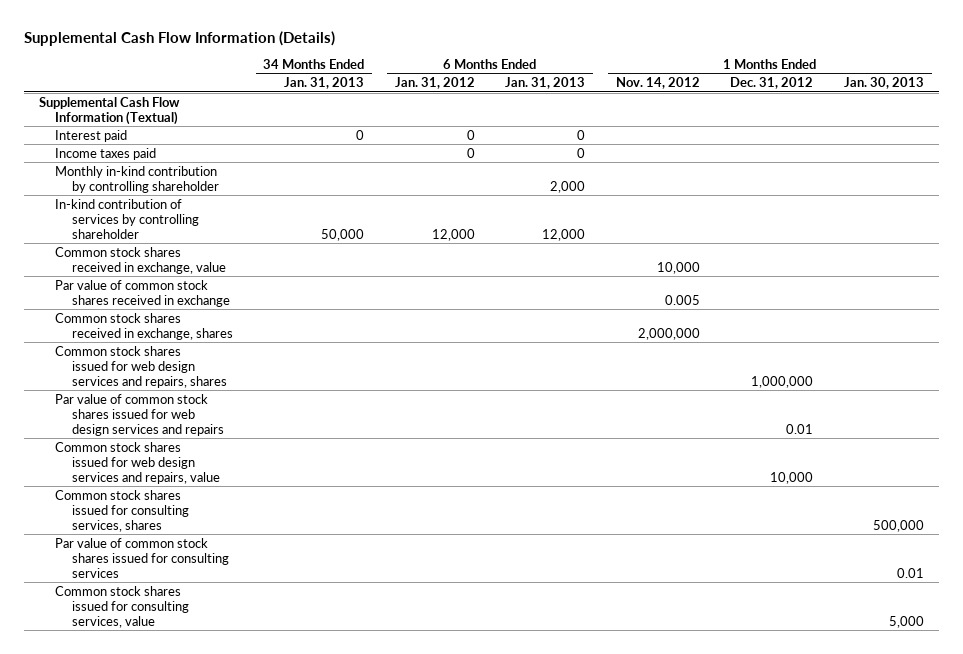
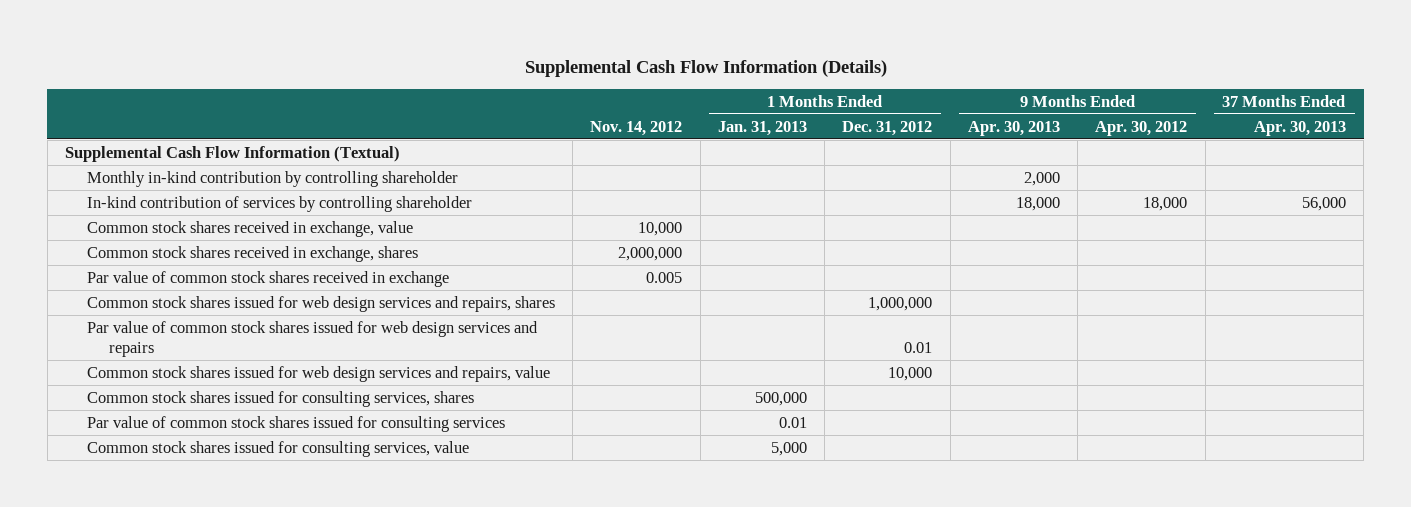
- | 34 Months Ended Jan. 31, 2013 | 6 Months Ended Jan. 31, 2012 | 6 Months Ended Jan. 31, 2013 | 1 Months Ended Nov. 14, 2012 | 1 Months Ended Dec. 31, 2012 | 1 Months Ended Jan. 30, 2013
+ | Nov. 14, 2012 | 1 Months Ended Jan. 31, 2013 | 1 Months Ended Dec. 31, 2012 | 9 Months Ended Apr. 30, 2013 | 9 Months Ended Apr. 30, 2012 | 37 Months Ended Apr. 30, 2013
- Interest paid | 0 | 0 | 0 | | |
- Income taxes paid | | 0 | 0 | | |
moved down: Par value of common stock shares received in exchange | 0.005 | | | | |

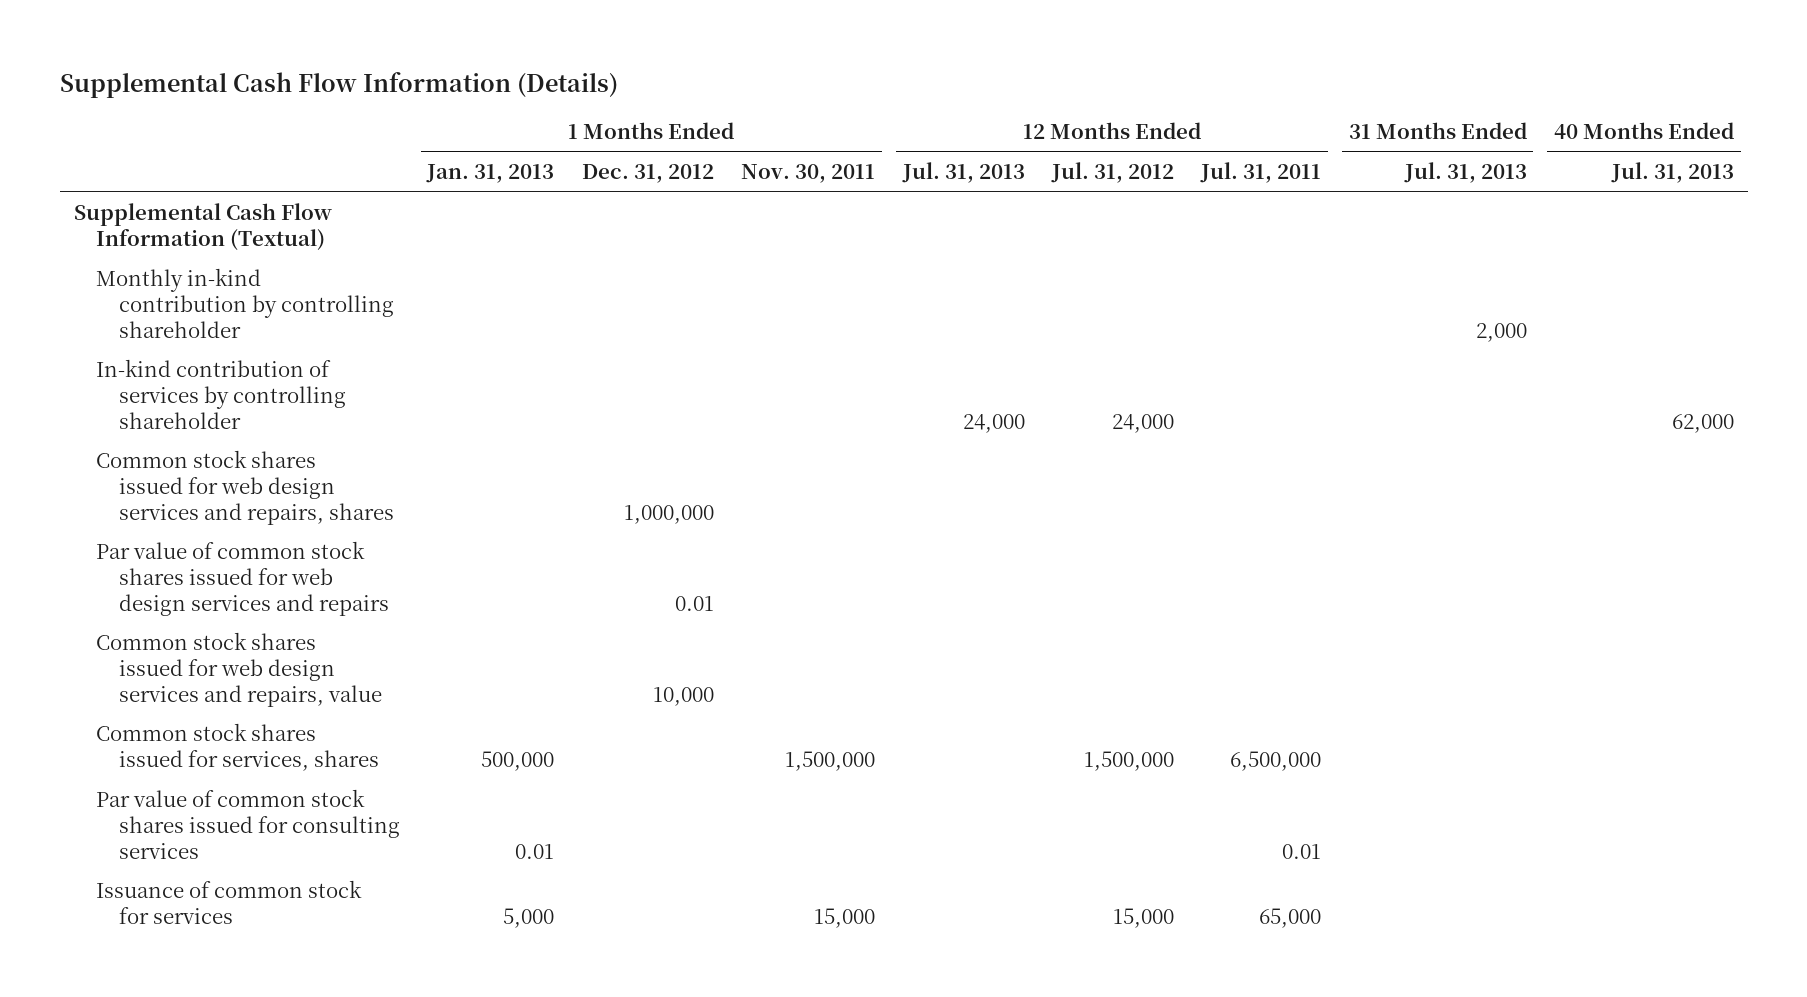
- | Nov. 14, 2012 | 1 Months Ended Jan. 31, 2013 | 1 Months Ended Dec. 31, 2012 | 9 Months Ended Apr. 30, 2013 | 9 Months Ended Apr. 30, 2012 | 37 Months Ended Apr. 30, 2013
+ | 1 Months Ended Jan. 31, 2013 | 1 Months Ended Dec. 31, 2012 | 1 Months Ended Nov. 30, 2011 | 12 Months Ended Jul. 31, 2013 | 12 Months Ended Jul. 31, 2012 | 12 Months Ended Jul. 31, 2011 | 31 Months Ended Jul. 31, 2013 | 40 Months Ended Jul. 31, 2013
- Common stock shares received in exchange, value | 10,000 | | | | |
- Common stock shares received in exchange, shares | 2,000,000 | | | | |
- Par value of common stock shares received in exchange | 0.005 | | | | |
- Common stock shares issued for consulting services, shares | | 500,000 | | | |
+ Common stock shares issued for services, shares | 500,000 | | 1,500,000 | | 1,500,000 | 6,500,000 | |
- Common stock shares issued for consulting services, value | | 5,000 | | | |
+ Issuance of common stock for services | 5,000 | | 15,000 | | 15,000 | 65,000 | |

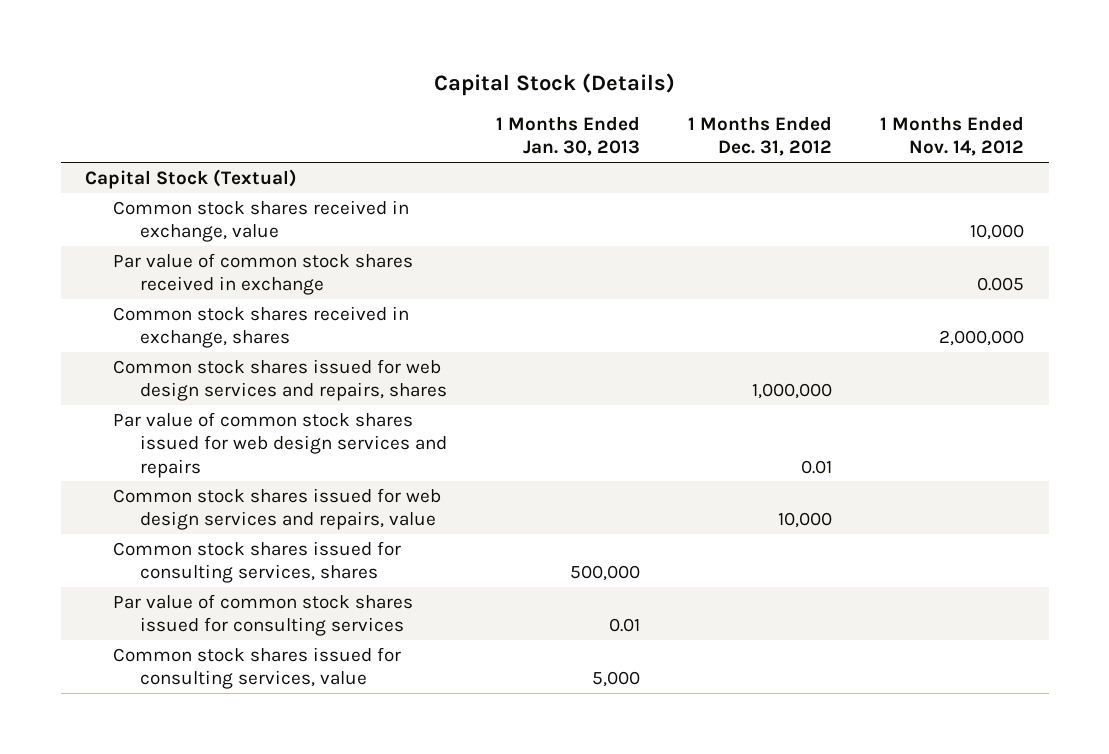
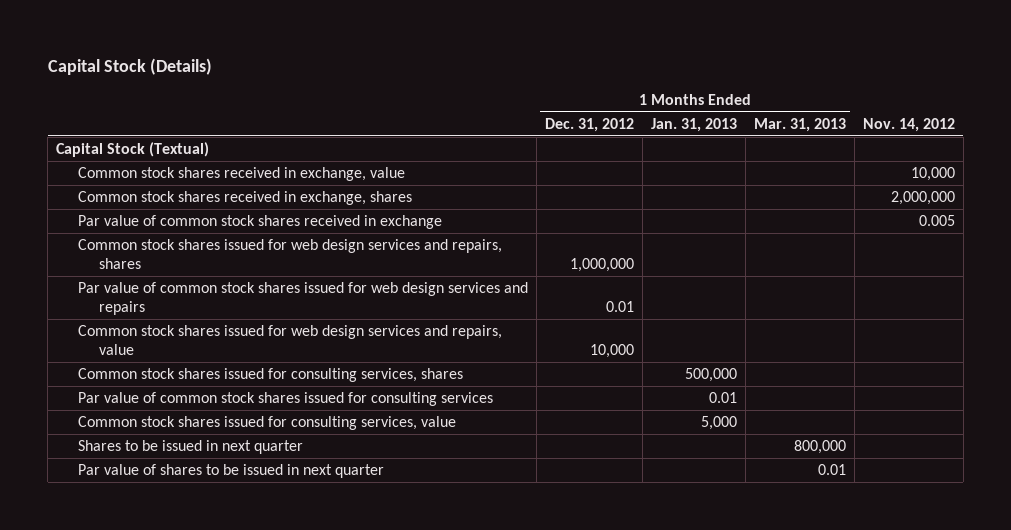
- | 1 Months Ended Jan. 30, 2013 | 1 Months Ended Dec. 31, 2012 | 1 Months Ended Nov. 14, 2012
+ | 1 Months Ended Dec. 31, 2012 | 1 Months Ended Jan. 31, 2013 | 1 Months Ended Mar. 31, 2013 | Nov. 14, 2012
moved down: Par value of common stock shares received in exchange | | | | 0.005
+ Shares to be issued in next quarter | | | 800,000 |
+ Par value of shares to be issued in next quarter | | | 0.01 |

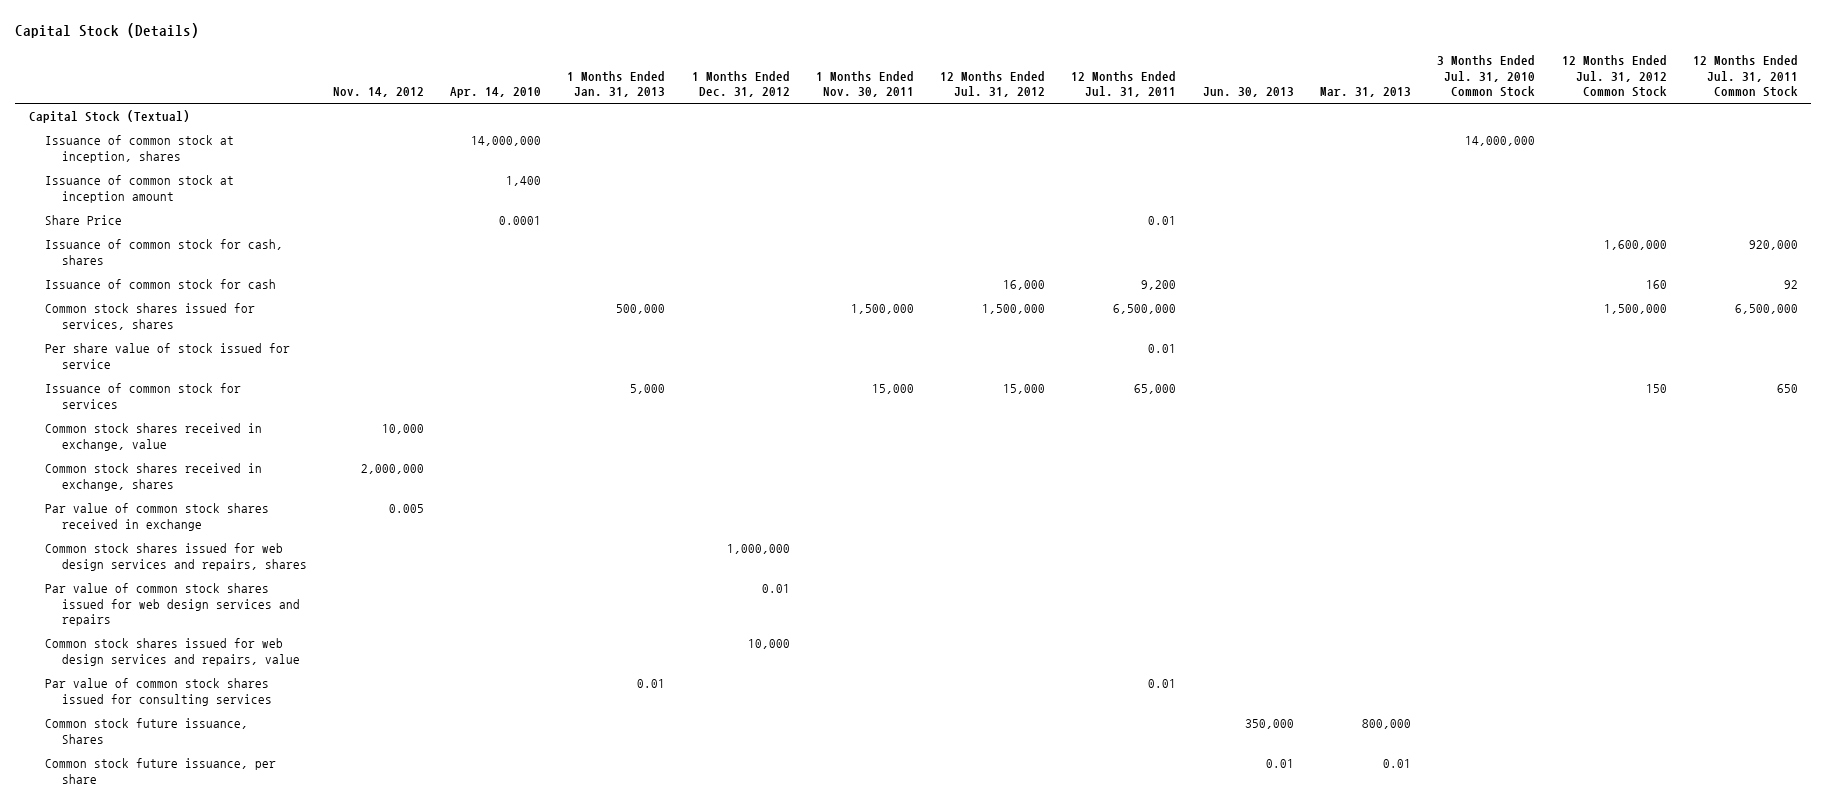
- | 1 Months Ended Dec. 31, 2012 | 1 Months Ended Jan. 31, 2013 | 1 Months Ended Mar. 31, 2013 | Nov. 14, 2012
+ | Nov. 14, 2012 | Apr. 14, 2010 | 1 Months Ended Jan. 31, 2013 | 1 Months Ended Dec. 31, 2012 | 1 Months Ended Nov. 30, 2011 | 12 Months Ended Jul. 31, 2012 | 12 Months Ended Jul. 31, 2011 | Jun. 30, 2013 | Mar. 31, 2013 | 3 Months Ended Jul. 31, 2010 Common Stock | 12 Months Ended Jul. 31, 2012 Common Stock | 12 Months Ended Jul. 31, 2011 Common Stock
+ Issuance of common stock at inception, shares | | 14,000,000 | | | | | | | | 14,000,000 | |
+ Issuance of common stock at inception amount | | 1,400 | | | | | | | | | |
+ Share Price | | 0.0001 | | | | | 0.01 | | | | |
+ Issuance of common stock for cash, shares | | | | | | | | | | | 1,600,000 | 920,000
+ Issuance of common stock for cash | | | | | | 16,000 | 9,200 | | | | 160 | 92
+ Common stock shares issued for services, shares | | | 500,000 | | 1,500,000 | 1,500,000 | 6,500,000 | | | | 1,500,000 | 6,500,000
+ Per share value of stock issued for service | | | | | | | 0.01 | | | | |
+ Issuance of common stock for services | | | 5,000 | | 15,000 | 15,000 | 65,000 | | | | 150 | 650
- Common stock shares issued for consulting services, shares | | 500,000 | |
- Common stock shares issued for consulting services, value | | 5,000 | |
- Shares to be issued in next quarter | | | 800,000 |
- Par value of shares to be issued in next quarter | | | 0.01 |
+ Common stock future issuance, Shares | | | | | | | | 350,000 | 800,000 | | |
+ Common stock future issuance, per share | | | | | | | | 0.01 | 0.01 | | |

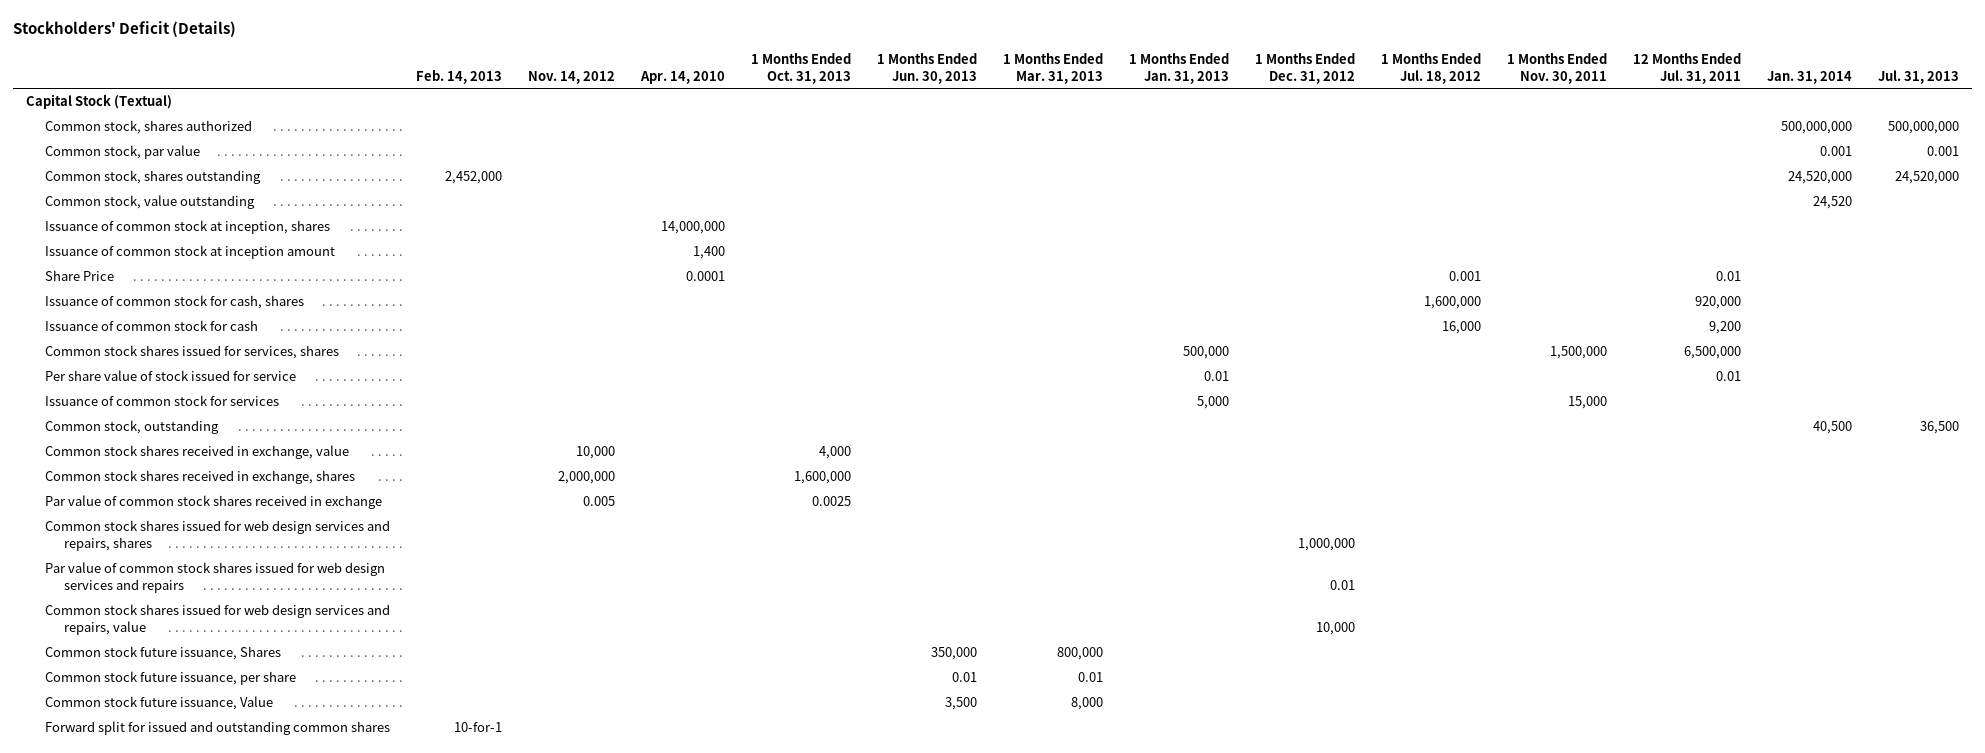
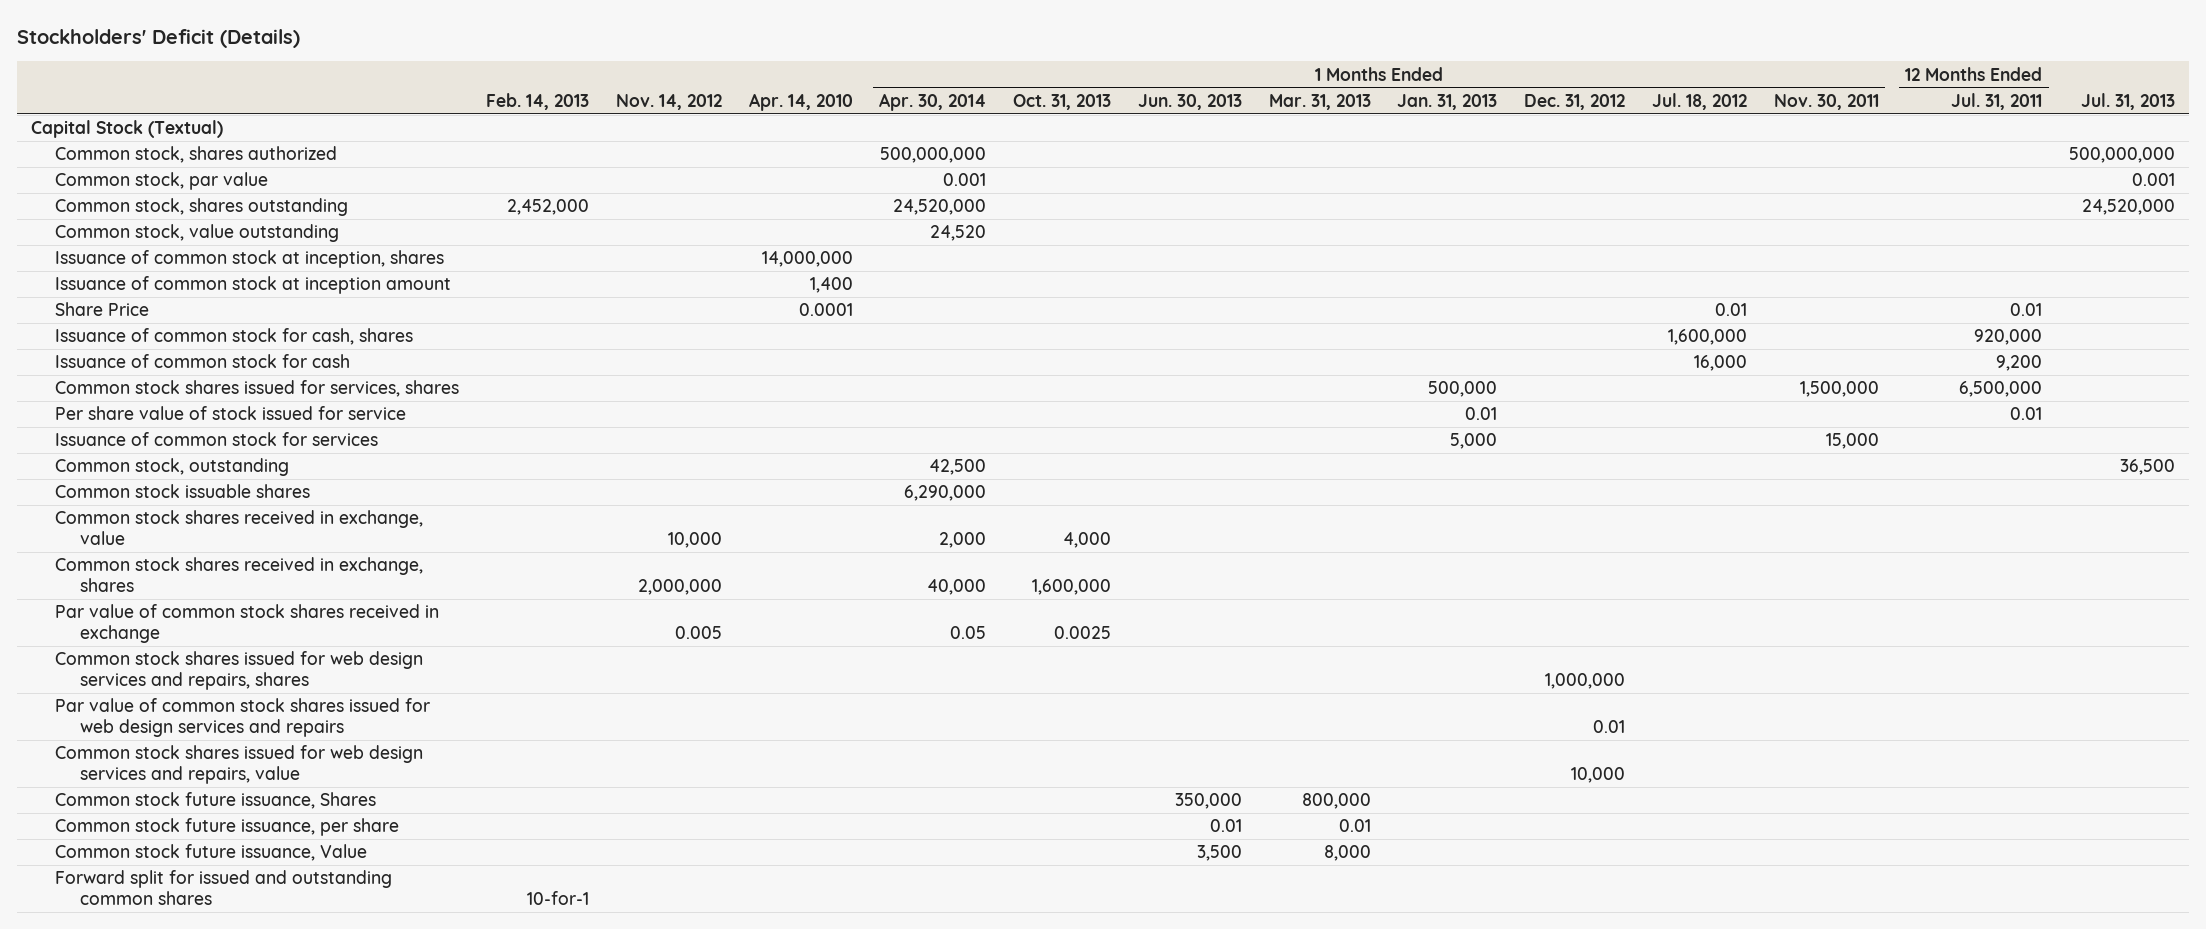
- | Feb. 14, 2013 | Nov. 14, 2012 | Apr. 14, 2010 | 1 Months Ended Oct. 31, 2013 | 1 Months Ended Jun. 30, 2013 | 1 Months Ended Mar. 31, 2013 | 1 Months Ended Jan. 31, 2013 | 1 Months Ended Dec. 31, 2012 | 1 Months Ended Jul. 18, 2012 | 1 Months Ended Nov. 30, 2011 | 12 Months Ended Jul. 31, 2011 | Jan. 31, 2014 | Jul. 31, 2013
+ | Feb. 14, 2013 | Nov. 14, 2012 | Apr. 14, 2010 | 1 Months Ended Apr. 30, 2014 | 1 Months Ended Oct. 31, 2013 | 1 Months Ended Jun. 30, 2013 | 1 Months Ended Mar. 31, 2013 | 1 Months Ended Jan. 31, 2013 | 1 Months Ended Dec. 31, 2012 | 1 Months Ended Jul. 18, 2012 | 1 Months Ended Nov. 30, 2011 | 12 Months Ended Jul. 31, 2011 | Jul. 31, 2013
- Share Price | | | 0.0001 | | | | | | 0.001 | | 0.01 | |
+ Share Price | | | 0.0001 | | | | | | | 0.01 | | 0.01 |
+ Common stock issuable shares | | | | 6,290,000 | | | | | | | | |

